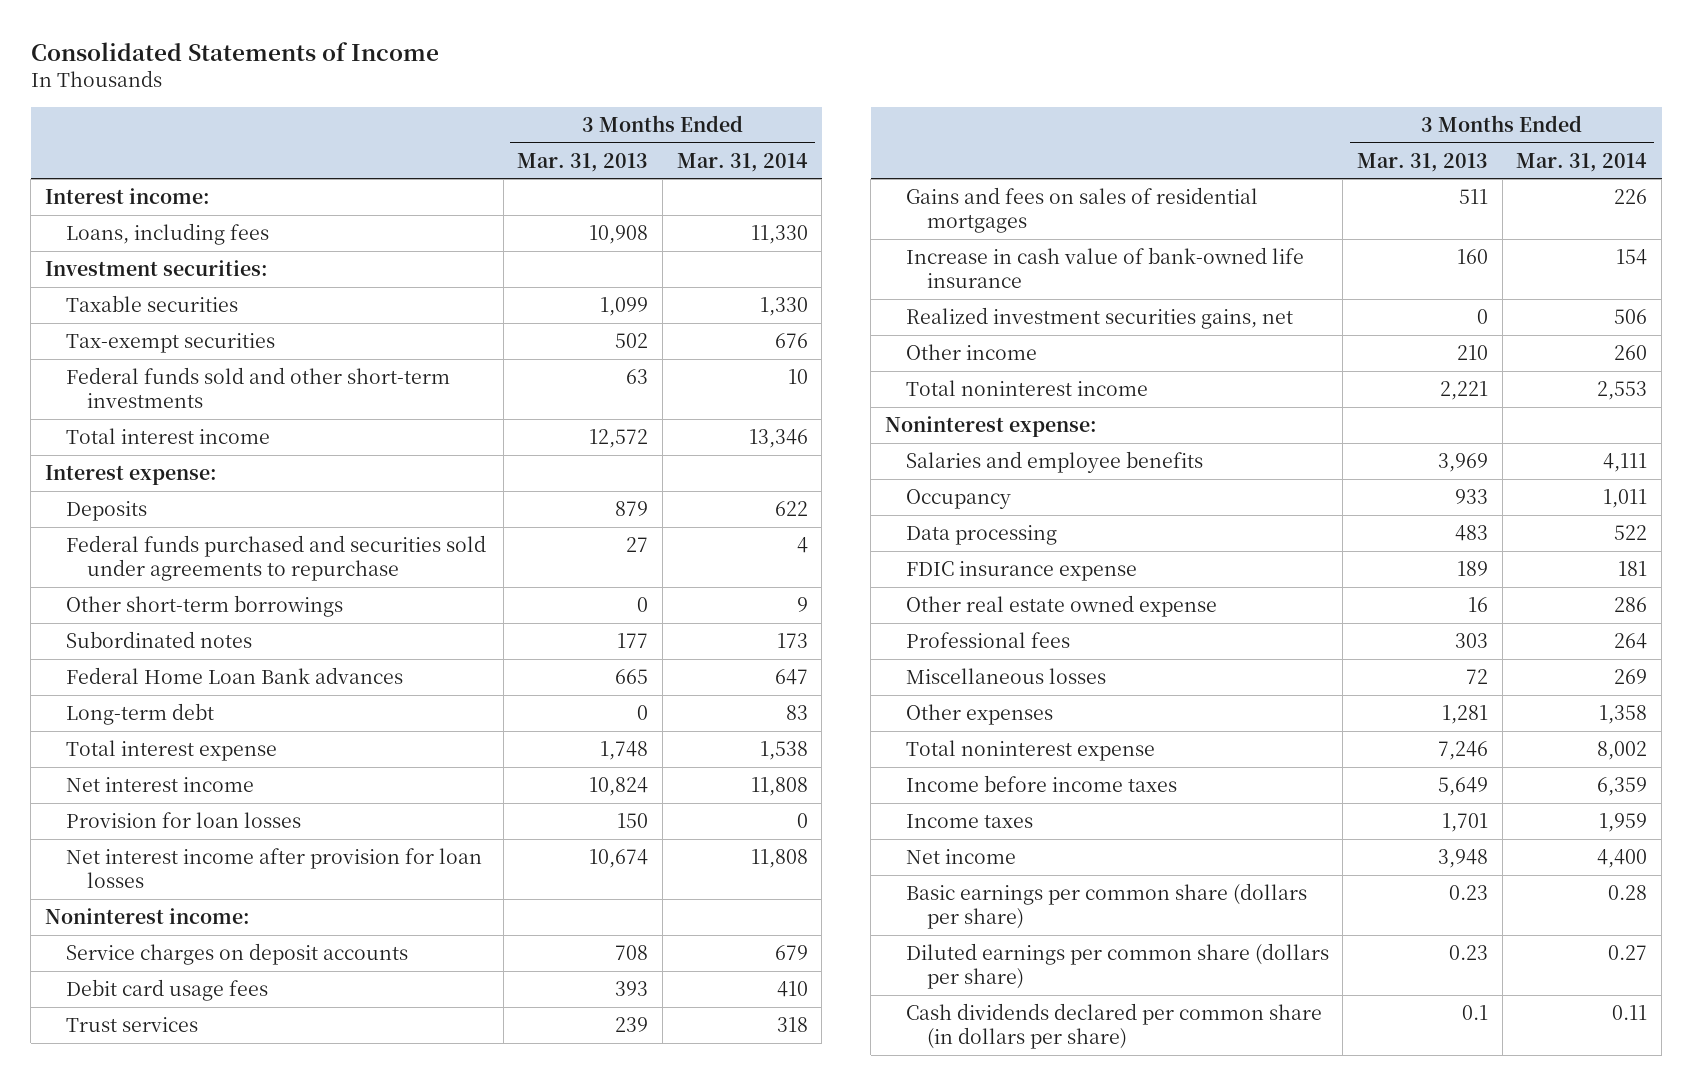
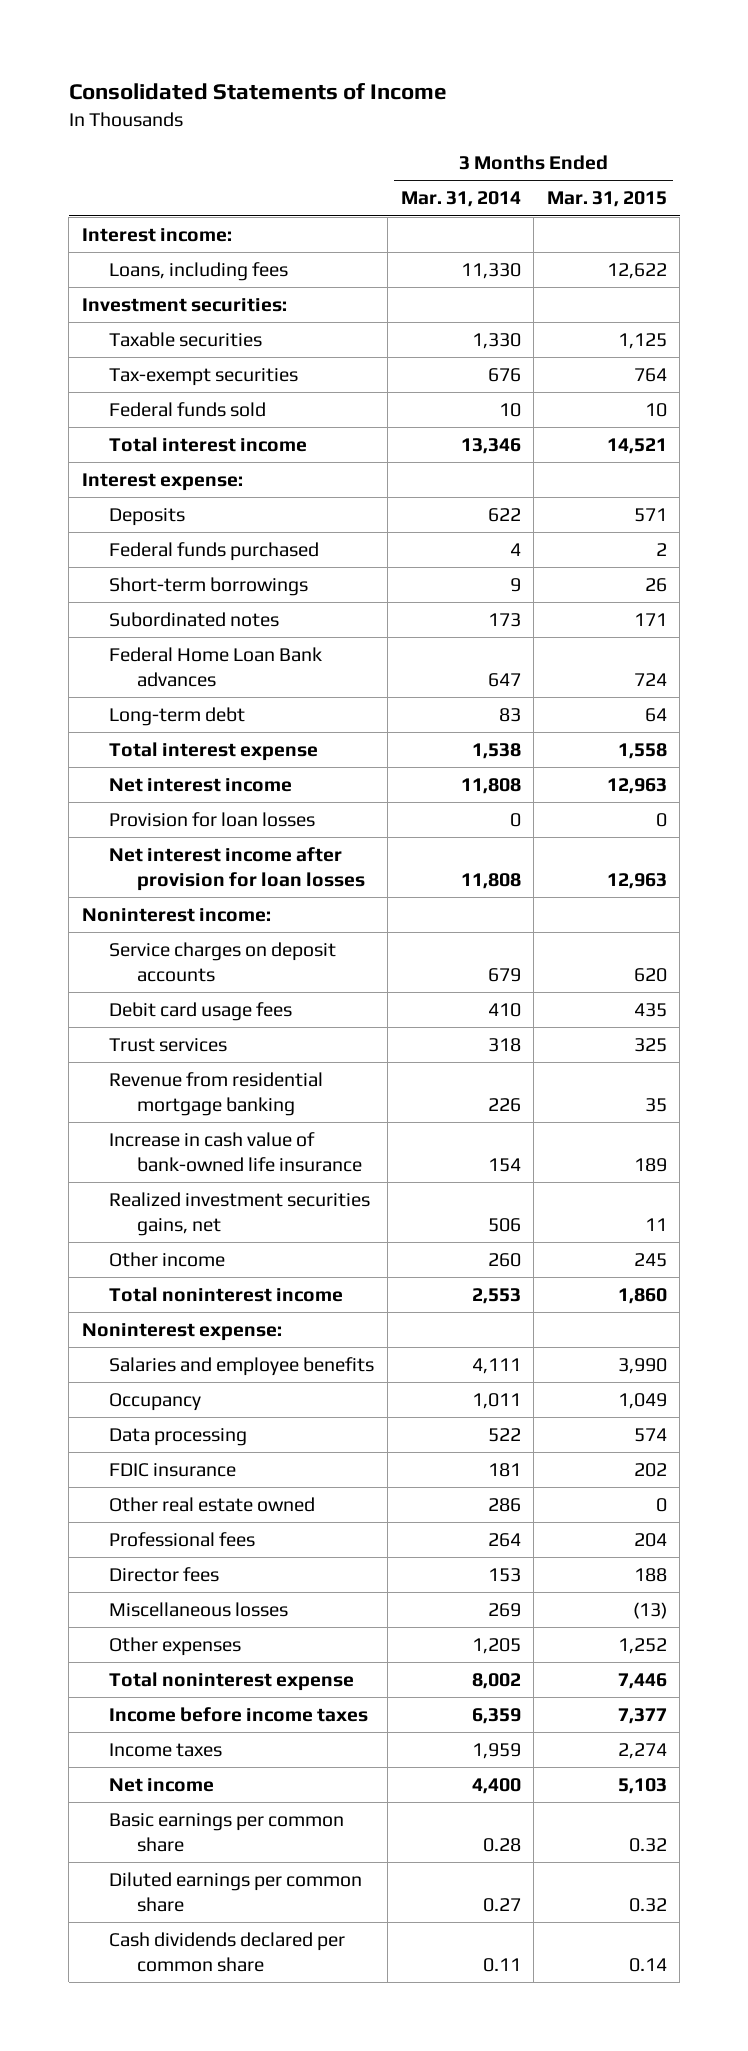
- | 3 Months Ended Mar. 31, 2013 | 3 Months Ended Mar. 31, 2014
+ | 3 Months Ended Mar. 31, 2014 | 3 Months Ended Mar. 31, 2015
- Federal funds sold and other short-term investments | 63 | 10
+ Federal funds sold | 10 | 10
- Federal funds purchased and securities sold under agreements to repurchase | 27 | 4
- Other short-term borrowings | 0 | 9
+ Federal funds purchased | 4 | 2
+ Short-term borrowings | 9 | 26
- Gains and fees on sales of residential mortgages | 511 | 226
+ Revenue from residential mortgage banking | 226 | 35
- FDIC insurance expense | 189 | 181
- Other real estate owned expense | 16 | 286
+ FDIC insurance | 181 | 202
+ Other real estate owned | 286 | 0
+ Director fees | 153 | 188
- Other expenses | 1,281 | 1,358
+ Other expenses | 1,205 | 1,252
- Basic earnings per common share (dollars per share) | 0.23 | 0.28
- Diluted earnings per common share (dollars per share) | 0.23 | 0.27
- Cash dividends declared per common share (in dollars per share) | 0.1 | 0.11
+ Basic earnings per common share | 0.28 | 0.32
+ Diluted earnings per common share | 0.27 | 0.32
+ Cash dividends declared per common share | 0.11 | 0.14

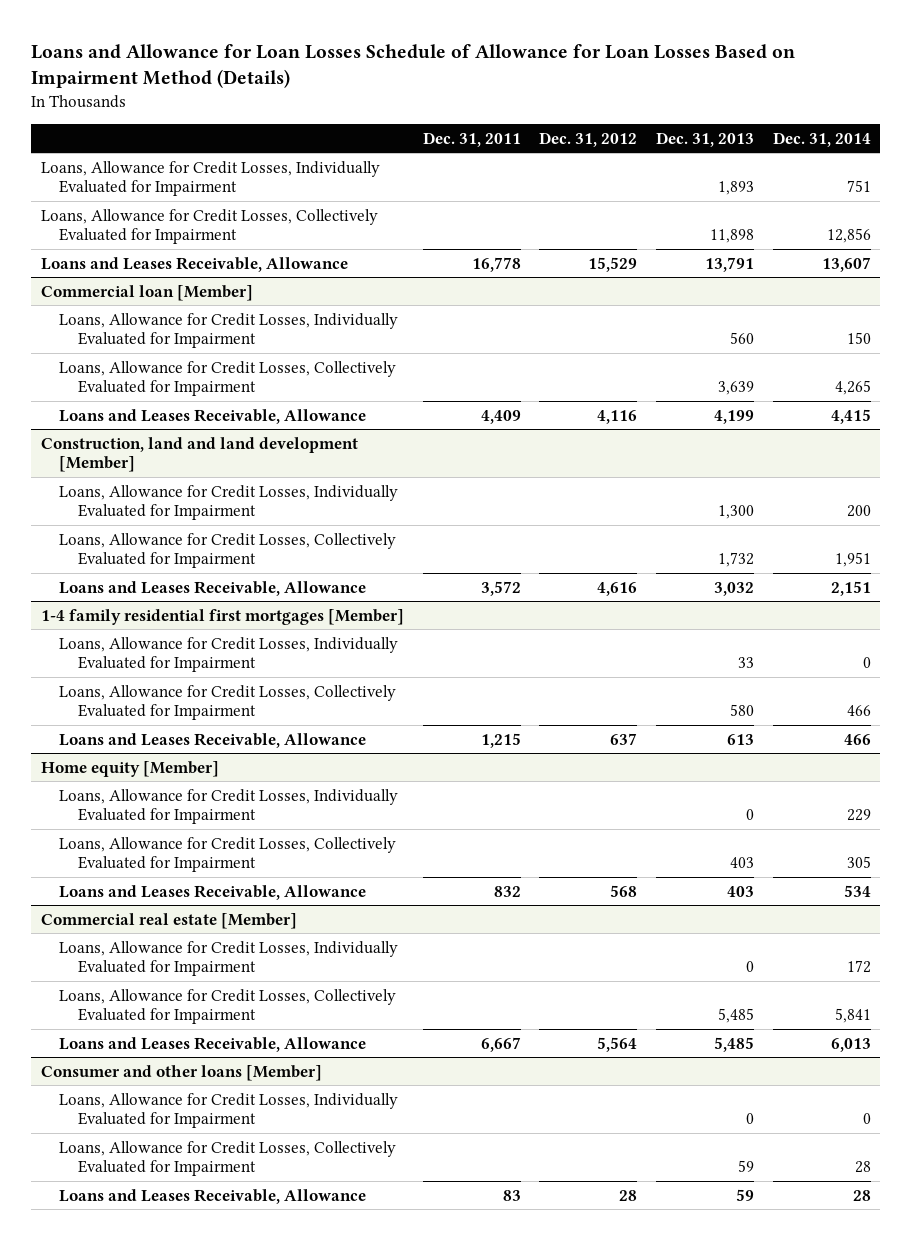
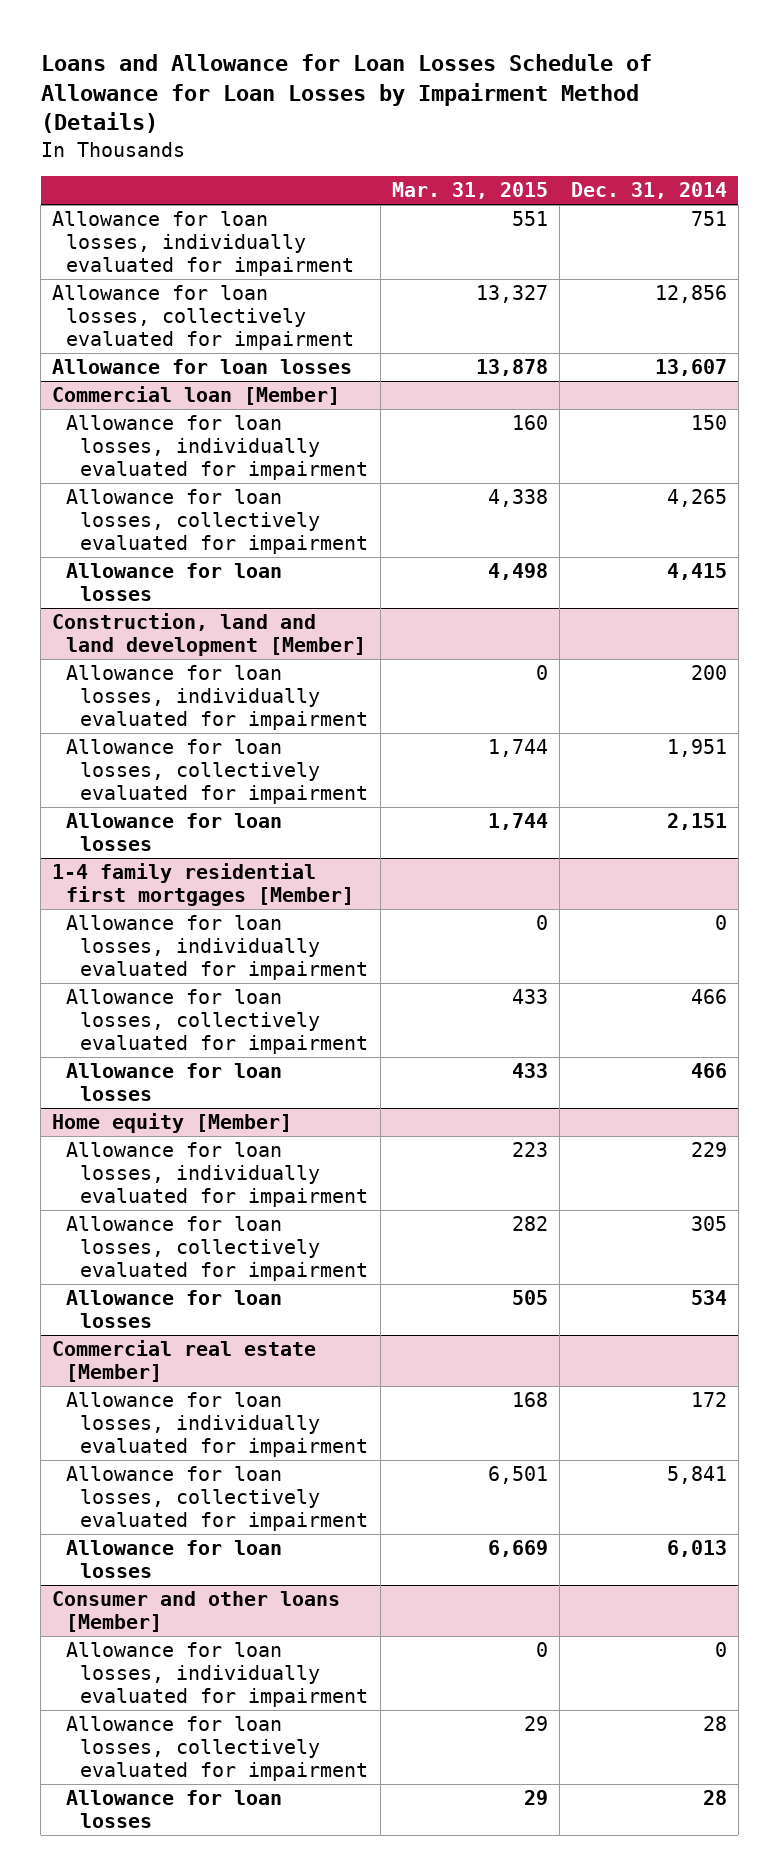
- Loans and Allowance for Loan Losses Schedule of Allowance for Loan Losses Based on Impairment Method (Details)
+ Loans and Allowance for Loan Losses Schedule of Allowance for Loan Losses by Impairment Method (Details)
- | Dec. 31, 2011 | Dec. 31, 2012 | Dec. 31, 2013 | Dec. 31, 2014
+ | Mar. 31, 2015 | Dec. 31, 2014
- Loans, Allowance for Credit Losses, Individually Evaluated for Impairment | | | 1,893 | 751
- Loans, Allowance for Credit Losses, Collectively Evaluated for Impairment | | | 11,898 | 12,856
- Loans and Leases Receivable, Allowance | 16,778 | 15,529 | 13,791 | 13,607
+ Allowance for loan losses, individually evaluated for impairment | 551 | 751
+ Allowance for loan losses, collectively evaluated for impairment | 13,327 | 12,856
+ Allowance for loan losses | 13,878 | 13,607
@ Commercial loan [Member]
- Loans, Allowance for Credit Losses, Individually Evaluated for Impairment | | | 560 | 150
- Loans, Allowance for Credit Losses, Collectively Evaluated for Impairment | | | 3,639 | 4,265
- Loans and Leases Receivable, Allowance | 4,409 | 4,116 | 4,199 | 4,415
+ Allowance for loan losses, individually evaluated for impairment | 160 | 150
+ Allowance for loan losses, collectively evaluated for impairment | 4,338 | 4,265
+ Allowance for loan losses | 4,498 | 4,415
@ Construction, land and land development [Member]
- Loans, Allowance for Credit Losses, Individually Evaluated for Impairment | | | 1,300 | 200
- Loans, Allowance for Credit Losses, Collectively Evaluated for Impairment | | | 1,732 | 1,951
- Loans and Leases Receivable, Allowance | 3,572 | 4,616 | 3,032 | 2,151
+ Allowance for loan losses, individually evaluated for impairment | 0 | 200
+ Allowance for loan losses, collectively evaluated for impairment | 1,744 | 1,951
+ Allowance for loan losses | 1,744 | 2,151
@ 1-4 family residential first mortgages [Member]
- Loans, Allowance for Credit Losses, Individually Evaluated for Impairment | | | 33 | 0
- Loans, Allowance for Credit Losses, Collectively Evaluated for Impairment | | | 580 | 466
- Loans and Leases Receivable, Allowance | 1,215 | 637 | 613 | 466
+ Allowance for loan losses, individually evaluated for impairment | 0 | 0
+ Allowance for loan losses, collectively evaluated for impairment | 433 | 466
+ Allowance for loan losses | 433 | 466
@ Home equity [Member]
- Loans, Allowance for Credit Losses, Individually Evaluated for Impairment | | | 0 | 229
- Loans, Allowance for Credit Losses, Collectively Evaluated for Impairment | | | 403 | 305
- Loans and Leases Receivable, Allowance | 832 | 568 | 403 | 534
+ Allowance for loan losses, individually evaluated for impairment | 223 | 229
+ Allowance for loan losses, collectively evaluated for impairment | 282 | 305
+ Allowance for loan losses | 505 | 534
@ Commercial real estate [Member]
- Loans, Allowance for Credit Losses, Individually Evaluated for Impairment | | | 0 | 172
- Loans, Allowance for Credit Losses, Collectively Evaluated for Impairment | | | 5,485 | 5,841
- Loans and Leases Receivable, Allowance | 6,667 | 5,564 | 5,485 | 6,013
+ Allowance for loan losses, individually evaluated for impairment | 168 | 172
+ Allowance for loan losses, collectively evaluated for impairment | 6,501 | 5,841
+ Allowance for loan losses | 6,669 | 6,013
@ Consumer and other loans [Member]
- Loans, Allowance for Credit Losses, Individually Evaluated for Impairment | | | 0 | 0
- Loans, Allowance for Credit Losses, Collectively Evaluated for Impairment | | | 59 | 28
- Loans and Leases Receivable, Allowance | 83 | 28 | 59 | 28
+ Allowance for loan losses, individually evaluated for impairment | 0 | 0
+ Allowance for loan losses, collectively evaluated for impairment | 29 | 28
+ Allowance for loan losses | 29 | 28

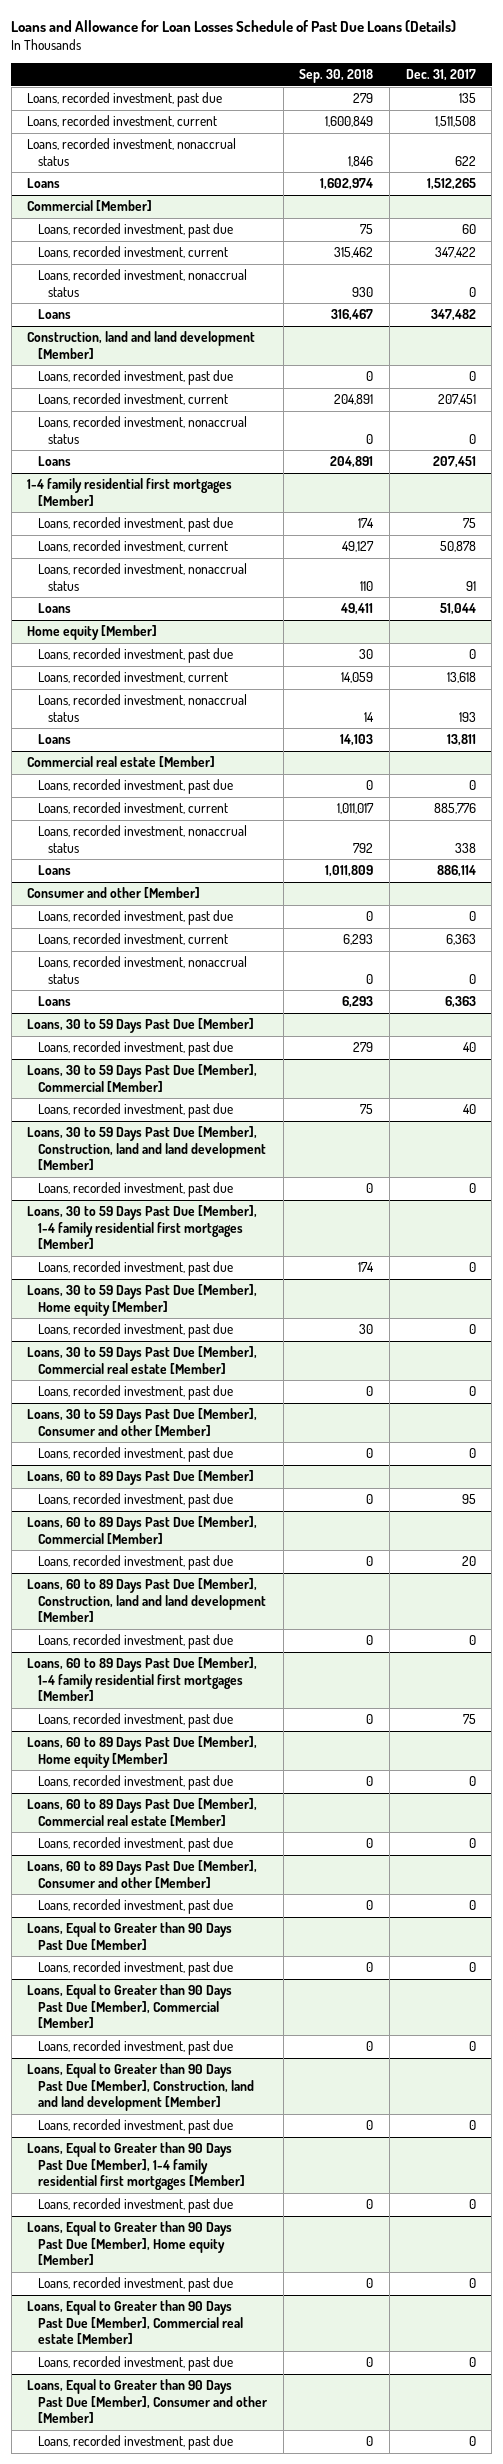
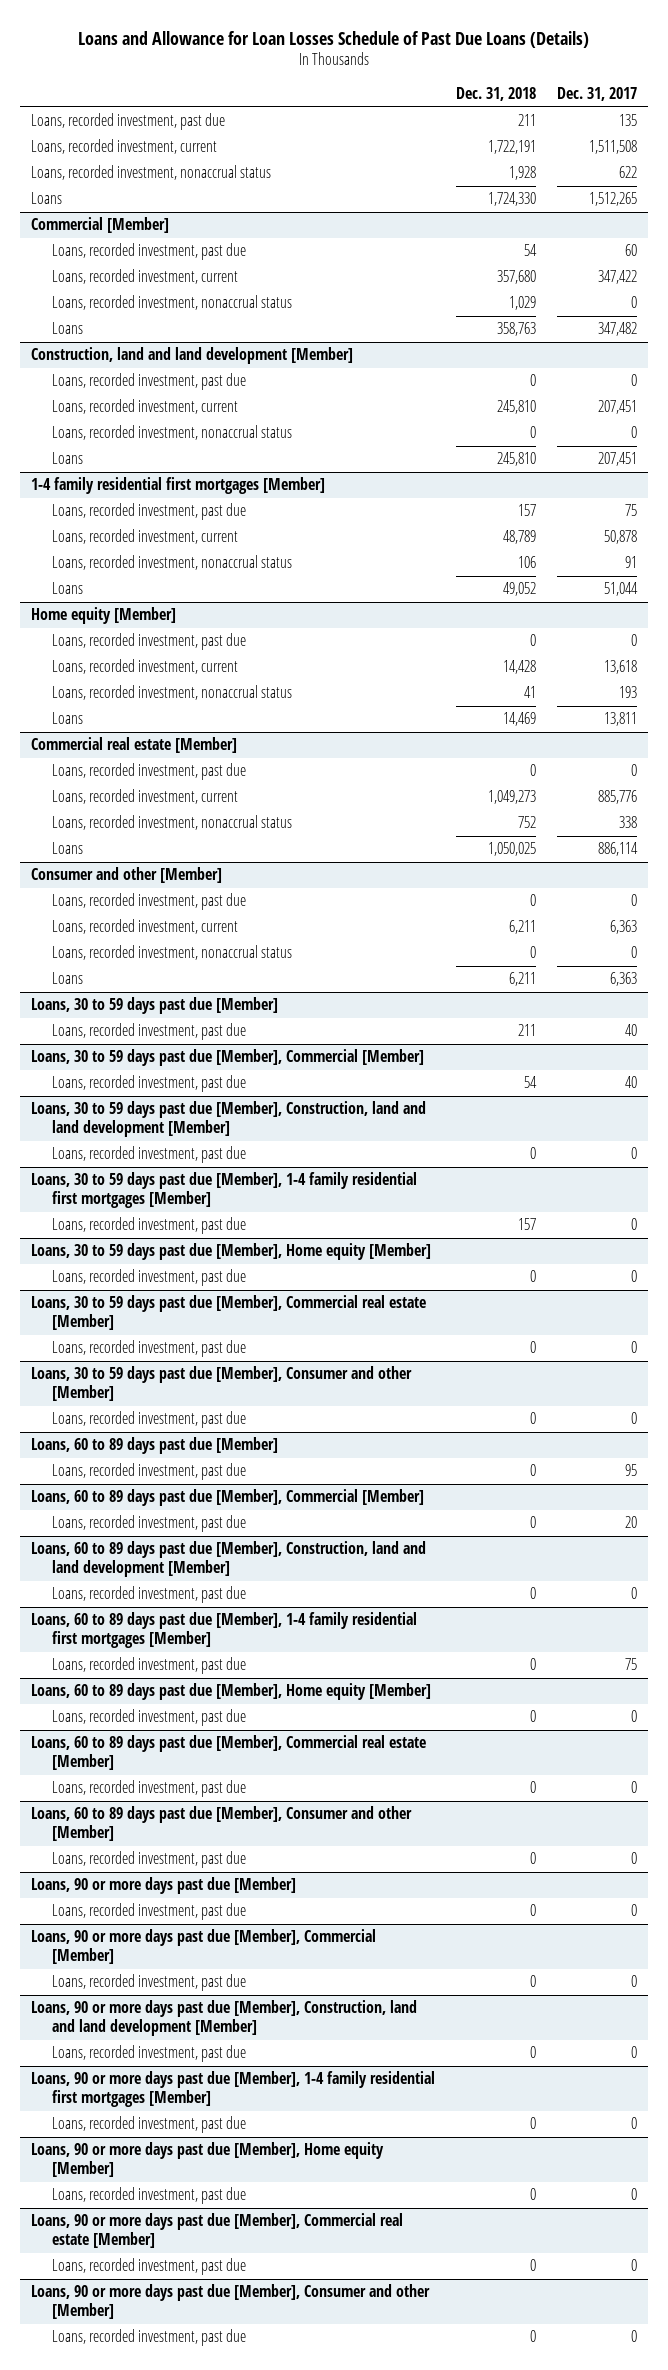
- | Sep. 30, 2018 | Dec. 31, 2017
+ | Dec. 31, 2018 | Dec. 31, 2017
- Loans, 30 to 59 Days Past Due [Member]
+ Loans, 30 to 59 days past due [Member]
- Loans, 30 to 59 Days Past Due [Member], Commercial [Member]
+ Loans, 30 to 59 days past due [Member], Commercial [Member]
- Loans, 30 to 59 Days Past Due [Member], Construction, land and land development [Member]
+ Loans, 30 to 59 days past due [Member], Construction, land and land development [Member]
- Loans, 30 to 59 Days Past Due [Member], 1-4 family residential first mortgages [Member]
+ Loans, 30 to 59 days past due [Member], 1-4 family residential first mortgages [Member]
- Loans, 30 to 59 Days Past Due [Member], Home equity [Member]
+ Loans, 30 to 59 days past due [Member], Home equity [Member]
- Loans, 30 to 59 Days Past Due [Member], Commercial real estate [Member]
+ Loans, 30 to 59 days past due [Member], Commercial real estate [Member]
- Loans, 30 to 59 Days Past Due [Member], Consumer and other [Member]
+ Loans, 30 to 59 days past due [Member], Consumer and other [Member]
- Loans, 60 to 89 Days Past Due [Member]
+ Loans, 60 to 89 days past due [Member]
- Loans, 60 to 89 Days Past Due [Member], Commercial [Member]
+ Loans, 60 to 89 days past due [Member], Commercial [Member]
- Loans, 60 to 89 Days Past Due [Member], Construction, land and land development [Member]
+ Loans, 60 to 89 days past due [Member], Construction, land and land development [Member]
- Loans, 60 to 89 Days Past Due [Member], 1-4 family residential first mortgages [Member]
+ Loans, 60 to 89 days past due [Member], 1-4 family residential first mortgages [Member]
- Loans, 60 to 89 Days Past Due [Member], Home equity [Member]
+ Loans, 60 to 89 days past due [Member], Home equity [Member]
- Loans, 60 to 89 Days Past Due [Member], Commercial real estate [Member]
+ Loans, 60 to 89 days past due [Member], Commercial real estate [Member]
- Loans, 60 to 89 Days Past Due [Member], Consumer and other [Member]
+ Loans, 60 to 89 days past due [Member], Consumer and other [Member]
- Loans, Equal to Greater than 90 Days Past Due [Member]
+ Loans, 90 or more days past due [Member]
- Loans, Equal to Greater than 90 Days Past Due [Member], Commercial [Member]
+ Loans, 90 or more days past due [Member], Commercial [Member]
- Loans, Equal to Greater than 90 Days Past Due [Member], Construction, land and land development [Member]
+ Loans, 90 or more days past due [Member], Construction, land and land development [Member]
- Loans, Equal to Greater than 90 Days Past Due [Member], 1-4 family residential first mortgages [Member]
+ Loans, 90 or more days past due [Member], 1-4 family residential first mortgages [Member]
- Loans, Equal to Greater than 90 Days Past Due [Member], Home equity [Member]
+ Loans, 90 or more days past due [Member], Home equity [Member]
- Loans, Equal to Greater than 90 Days Past Due [Member], Commercial real estate [Member]
+ Loans, 90 or more days past due [Member], Commercial real estate [Member]
- Loans, Equal to Greater than 90 Days Past Due [Member], Consumer and other [Member]
+ Loans, 90 or more days past due [Member], Consumer and other [Member]

